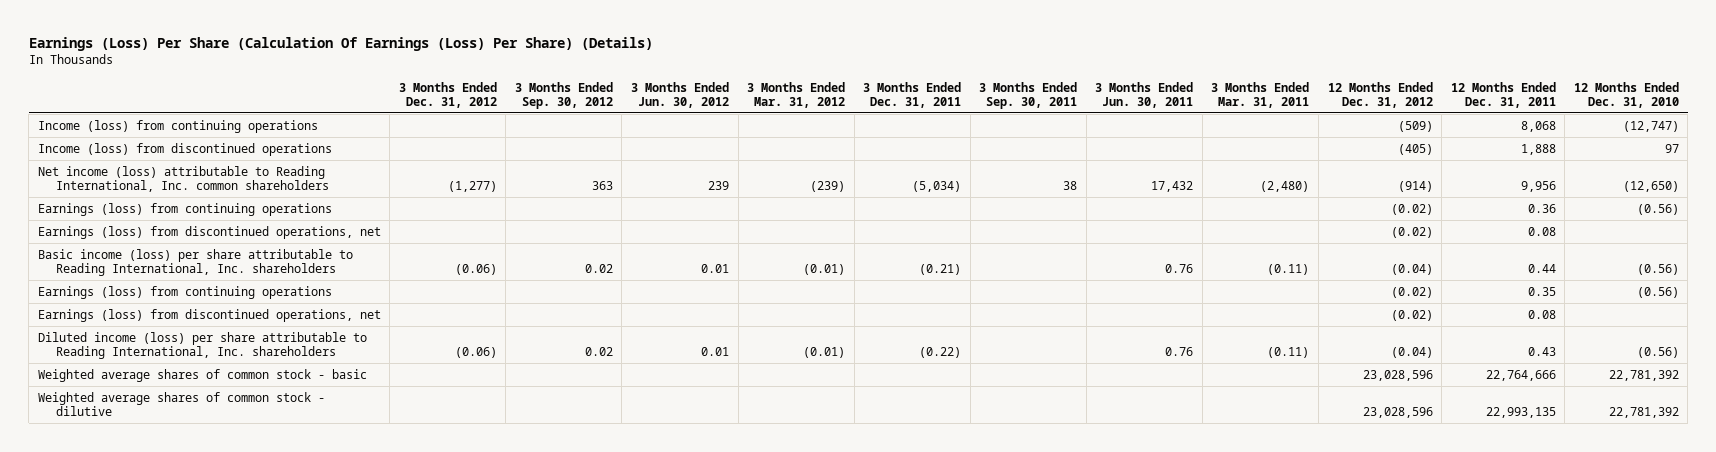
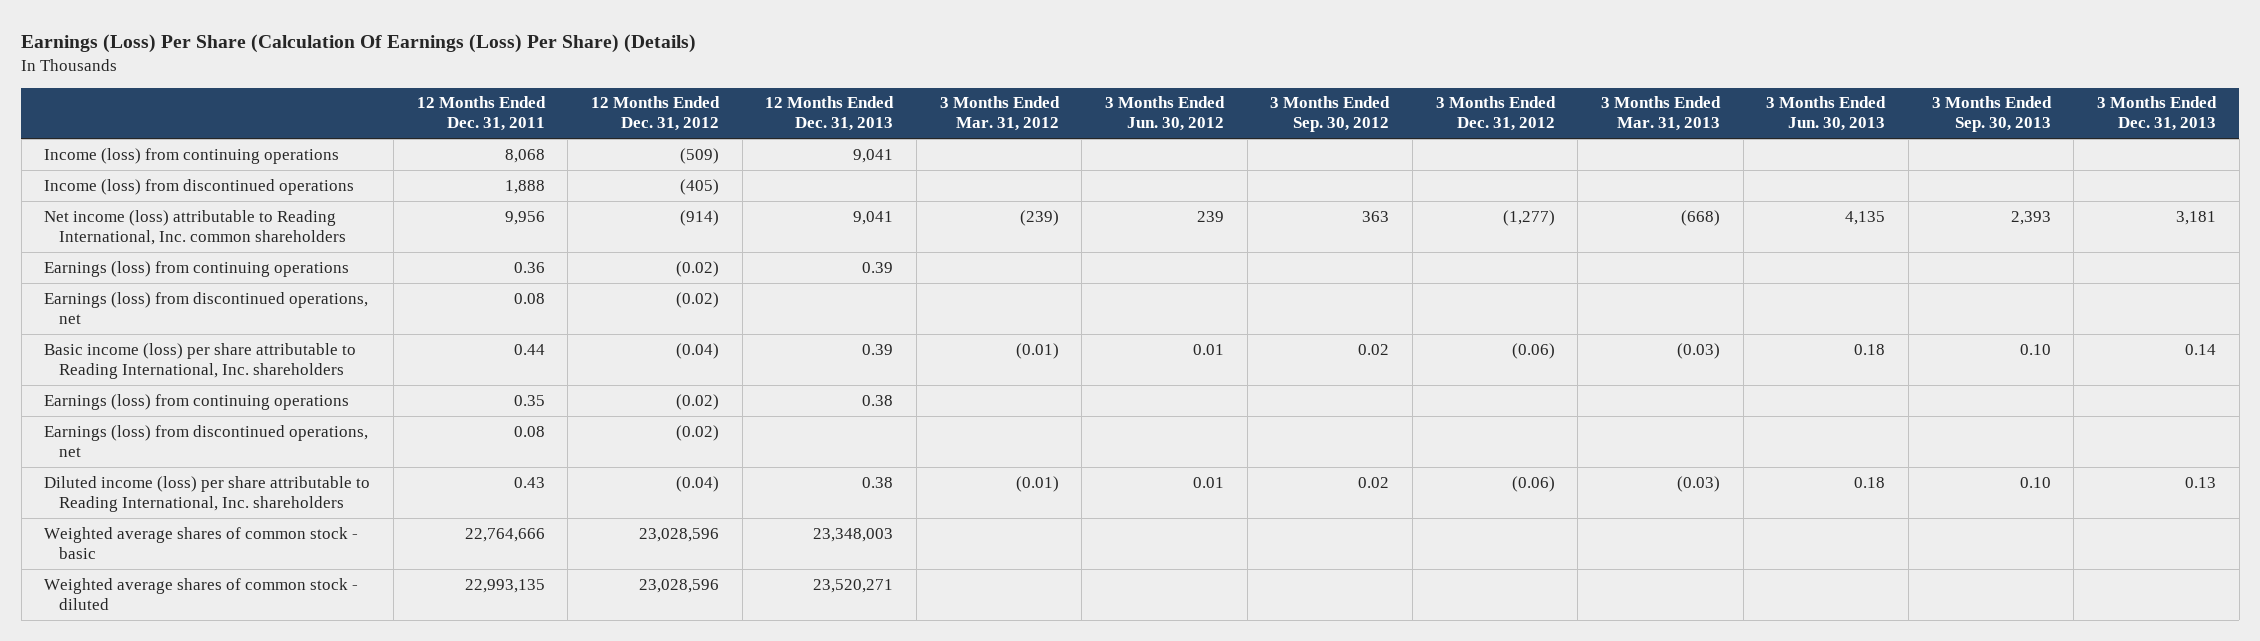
- | 3 Months Ended Dec. 31, 2012 | 3 Months Ended Sep. 30, 2012 | 3 Months Ended Jun. 30, 2012 | 3 Months Ended Mar. 31, 2012 | 3 Months Ended Dec. 31, 2011 | 3 Months Ended Sep. 30, 2011 | 3 Months Ended Jun. 30, 2011 | 3 Months Ended Mar. 31, 2011 | 12 Months Ended Dec. 31, 2012 | 12 Months Ended Dec. 31, 2011 | 12 Months Ended Dec. 31, 2010
+ | 12 Months Ended Dec. 31, 2011 | 12 Months Ended Dec. 31, 2012 | 12 Months Ended Dec. 31, 2013 | 3 Months Ended Mar. 31, 2012 | 3 Months Ended Jun. 30, 2012 | 3 Months Ended Sep. 30, 2012 | 3 Months Ended Dec. 31, 2012 | 3 Months Ended Mar. 31, 2013 | 3 Months Ended Jun. 30, 2013 | 3 Months Ended Sep. 30, 2013 | 3 Months Ended Dec. 31, 2013
- Weighted average shares of common stock - dilutive | | | | | | | | | 23,028,596 | 22,993,135 | 22,781,392
+ Weighted average shares of common stock - diluted | 22,993,135 | 23,028,596 | 23,520,271 | | | | | | | |

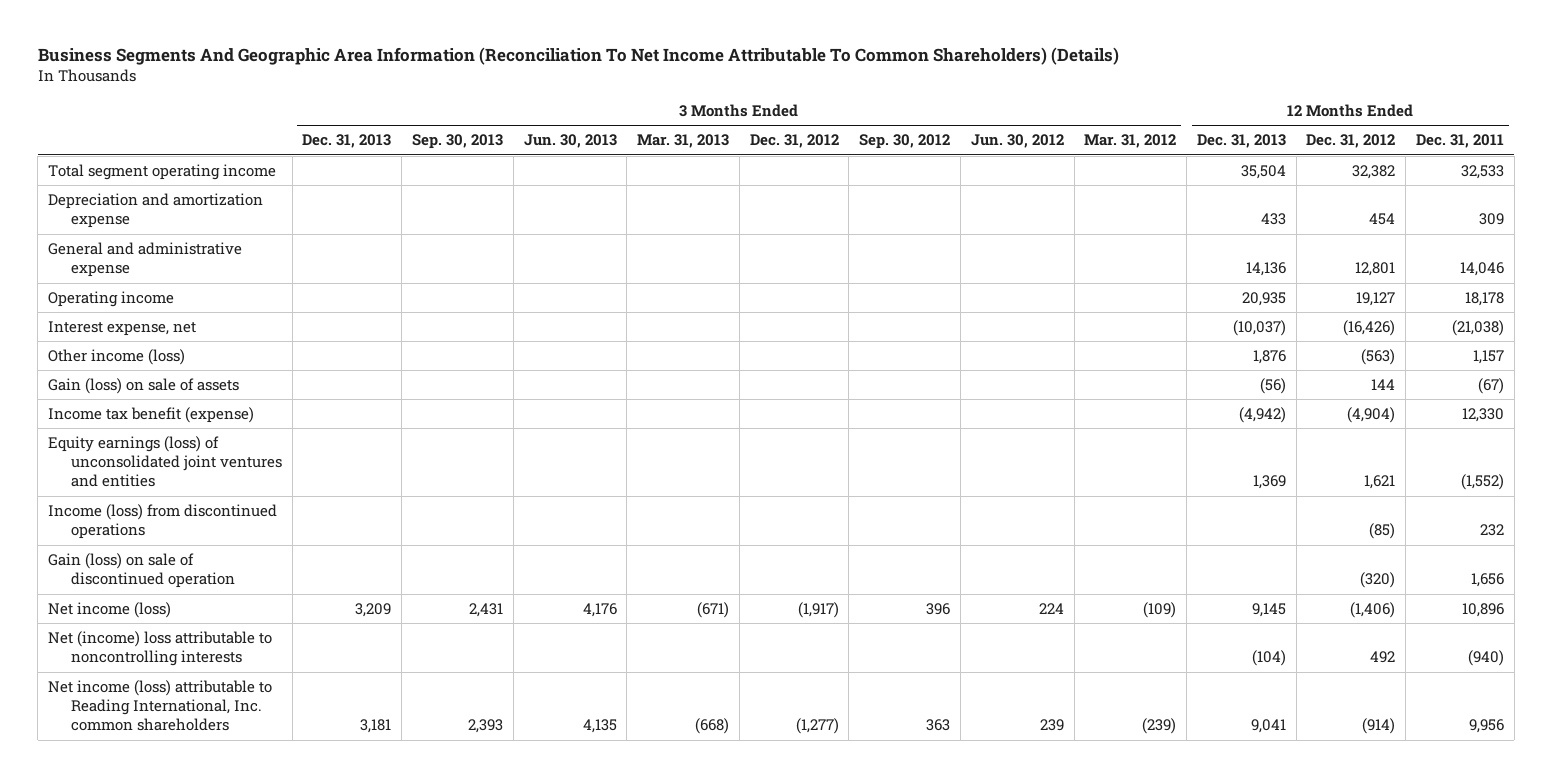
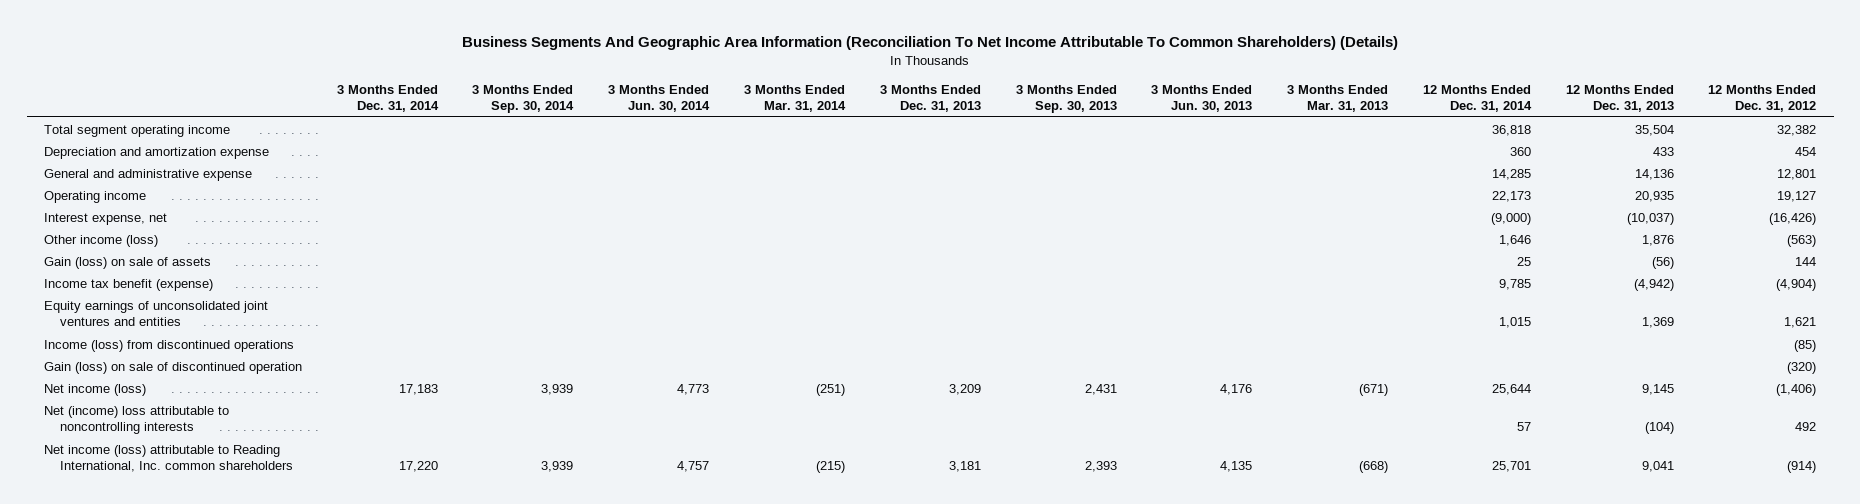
- | 3 Months Ended Dec. 31, 2013 | 3 Months Ended Sep. 30, 2013 | 3 Months Ended Jun. 30, 2013 | 3 Months Ended Mar. 31, 2013 | 3 Months Ended Dec. 31, 2012 | 3 Months Ended Sep. 30, 2012 | 3 Months Ended Jun. 30, 2012 | 3 Months Ended Mar. 31, 2012 | 12 Months Ended Dec. 31, 2013 | 12 Months Ended Dec. 31, 2012 | 12 Months Ended Dec. 31, 2011
+ | 3 Months Ended Dec. 31, 2014 | 3 Months Ended Sep. 30, 2014 | 3 Months Ended Jun. 30, 2014 | 3 Months Ended Mar. 31, 2014 | 3 Months Ended Dec. 31, 2013 | 3 Months Ended Sep. 30, 2013 | 3 Months Ended Jun. 30, 2013 | 3 Months Ended Mar. 31, 2013 | 12 Months Ended Dec. 31, 2014 | 12 Months Ended Dec. 31, 2013 | 12 Months Ended Dec. 31, 2012
- Equity earnings (loss) of unconsolidated joint ventures and entities | | | | | | | | | 1,369 | 1,621 | (1,552)
+ Equity earnings of unconsolidated joint ventures and entities | | | | | | | | | 1,015 | 1,369 | 1,621

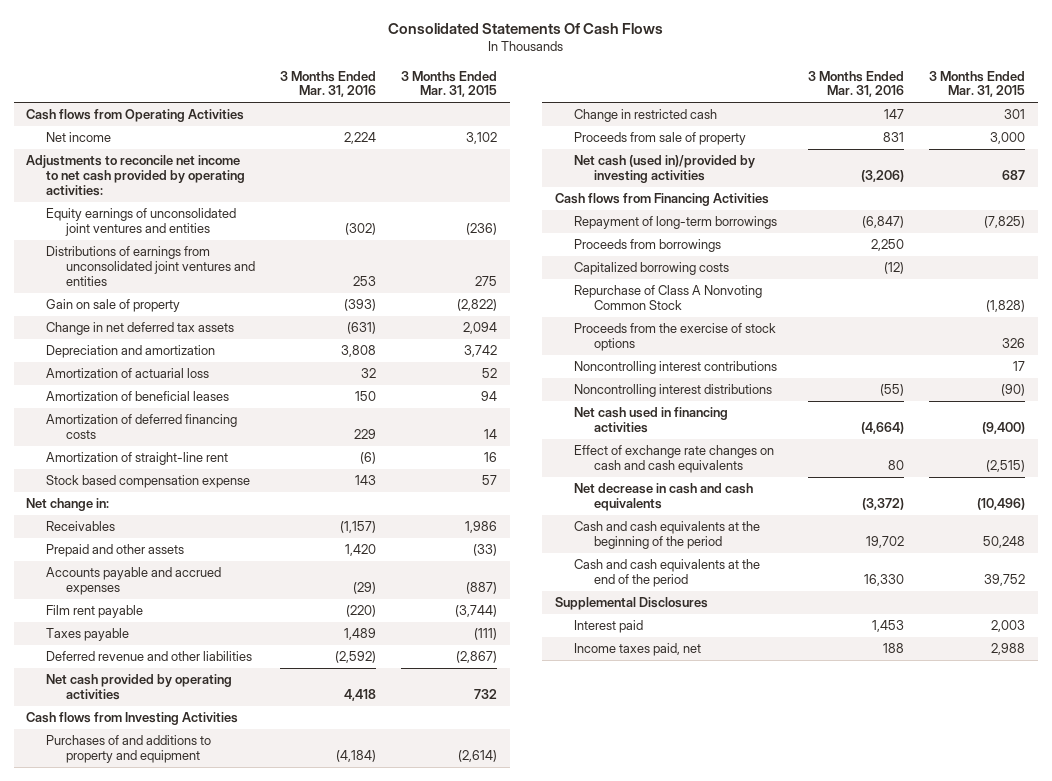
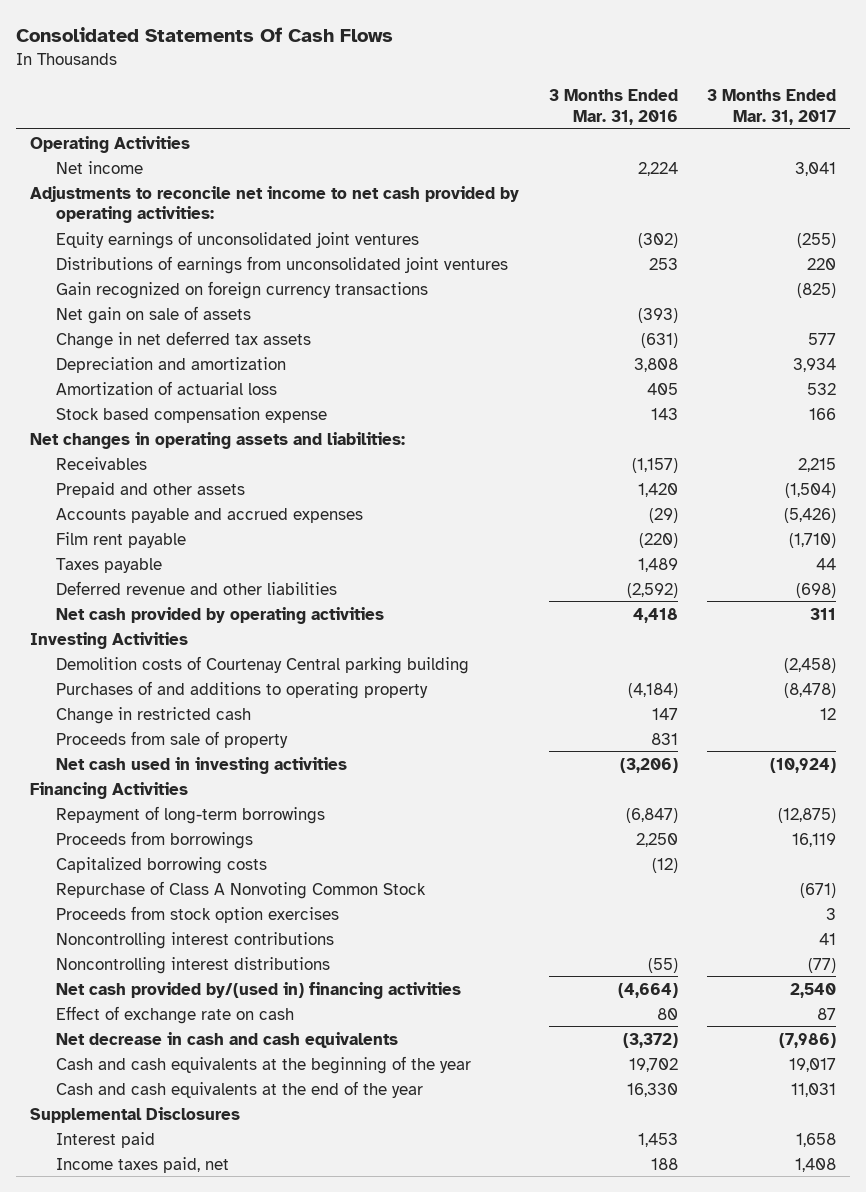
- | 3 Months Ended Mar. 31, 2016 | 3 Months Ended Mar. 31, 2015
+ | 3 Months Ended Mar. 31, 2016 | 3 Months Ended Mar. 31, 2017
- Cash flows from Operating Activities
+ Operating Activities
- Equity earnings of unconsolidated joint ventures and entities | (302) | (236)
- Distributions of earnings from unconsolidated joint ventures and entities | 253 | 275
- Gain on sale of property | (393) | (2,822)
+ Equity earnings of unconsolidated joint ventures | (302) | (255)
+ Distributions of earnings from unconsolidated joint ventures | 253 | 220
+ Gain recognized on foreign currency transactions | | (825)
+ Net gain on sale of assets | (393) |
- Amortization of actuarial loss | 32 | 52
- Amortization of beneficial leases | 150 | 94
- Amortization of deferred financing costs | 229 | 14
- Amortization of straight-line rent | (6) | 16
+ Amortization of actuarial loss | 405 | 532
- Net change in:
+ Net changes in operating assets and liabilities:
- Cash flows from Investing Activities
- Purchases of and additions to property and equipment | (4,184) | (2,614)
+ Investing Activities
+ Demolition costs of Courtenay Central parking building | | (2,458)
+ Purchases of and additions to operating property | (4,184) | (8,478)
- Net cash (used in)/provided by investing activities | (3,206) | 687
- Cash flows from Financing Activities
+ Net cash used in investing activities | (3,206) | (10,924)
+ Financing Activities
- Proceeds from the exercise of stock options | | 326
+ Proceeds from stock option exercises | | 3
- Net cash used in financing activities | (4,664) | (9,400)
- Effect of exchange rate changes on cash and cash equivalents | 80 | (2,515)
+ Net cash provided by/(used in) financing activities | (4,664) | 2,540
+ Effect of exchange rate on cash | 80 | 87
- Cash and cash equivalents at the beginning of the period | 19,702 | 50,248
- Cash and cash equivalents at the end of the period | 16,330 | 39,752
+ Cash and cash equivalents at the beginning of the year | 19,702 | 19,017
+ Cash and cash equivalents at the end of the year | 16,330 | 11,031

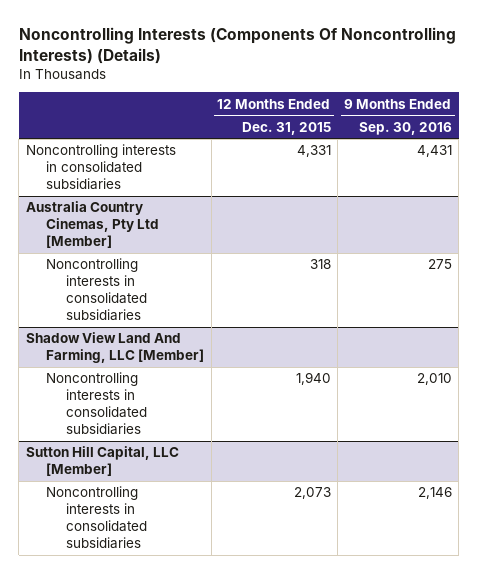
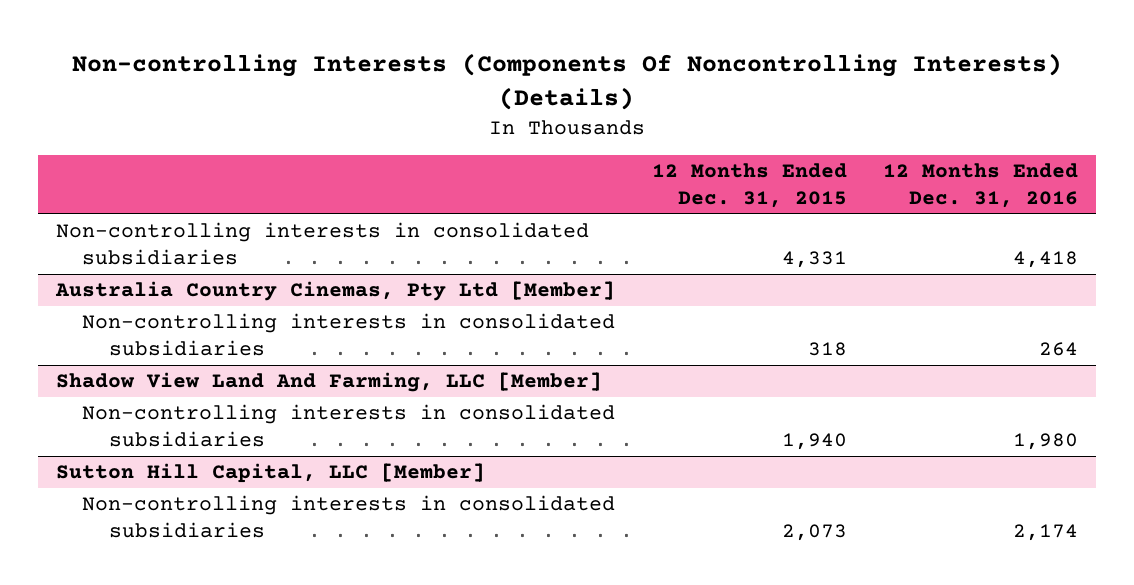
- Noncontrolling Interests (Components Of Noncontrolling Interests) (Details)
+ Non-controlling Interests (Components Of Noncontrolling Interests) (Details)
- | 12 Months Ended Dec. 31, 2015 | 9 Months Ended Sep. 30, 2016
+ | 12 Months Ended Dec. 31, 2015 | 12 Months Ended Dec. 31, 2016
- Noncontrolling interests in consolidated subsidiaries | 4,331 | 4,431
+ Non-controlling interests in consolidated subsidiaries | 4,331 | 4,418
@ Australia Country Cinemas, Pty Ltd [Member]
- Noncontrolling interests in consolidated subsidiaries | 318 | 275
+ Non-controlling interests in consolidated subsidiaries | 318 | 264
@ Shadow View Land And Farming, LLC [Member]
- Noncontrolling interests in consolidated subsidiaries | 1,940 | 2,010
+ Non-controlling interests in consolidated subsidiaries | 1,940 | 1,980
@ Sutton Hill Capital, LLC [Member]
- Noncontrolling interests in consolidated subsidiaries | 2,073 | 2,146
+ Non-controlling interests in consolidated subsidiaries | 2,073 | 2,174

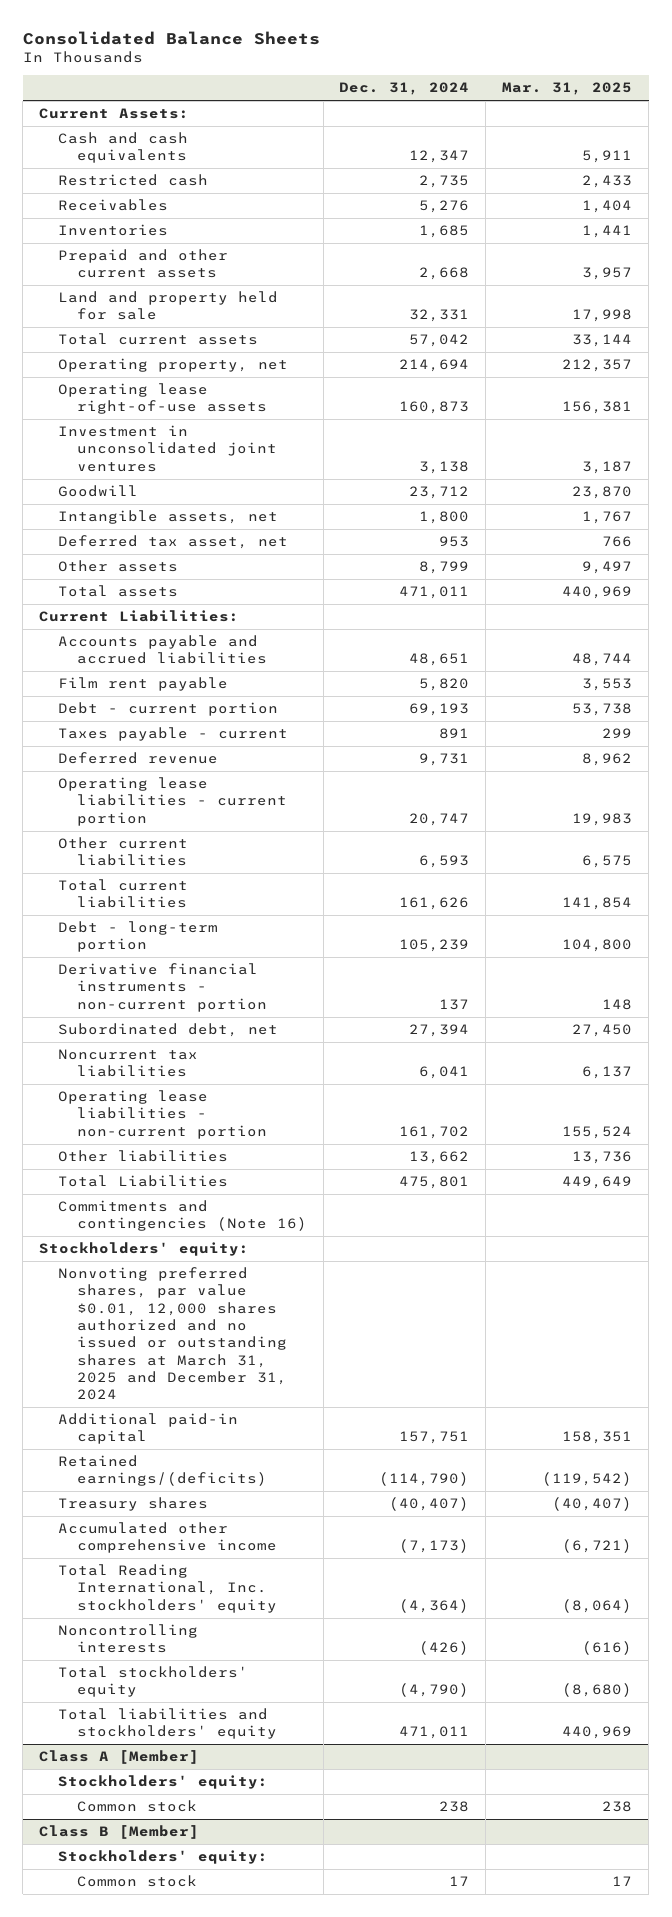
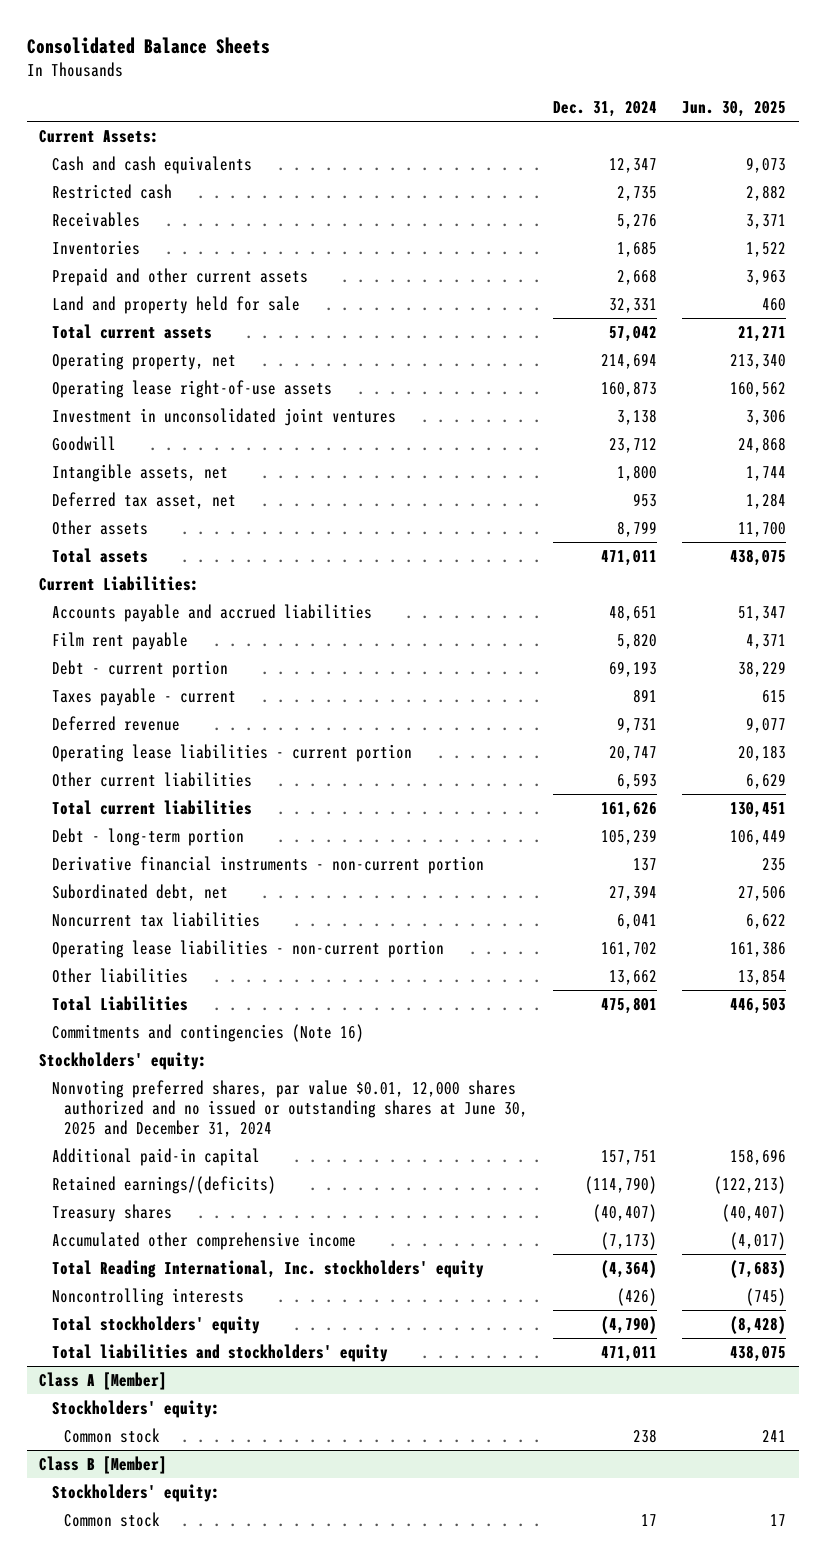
- | Dec. 31, 2024 | Mar. 31, 2025
+ | Dec. 31, 2024 | Jun. 30, 2025
- Nonvoting preferred shares, par value $0.01, 12,000 shares authorized and no issued or outstanding shares at March 31, 2025 and December 31, 2024
+ Nonvoting preferred shares, par value $0.01, 12,000 shares authorized and no issued or outstanding shares at June 30, 2025 and December 31, 2024

